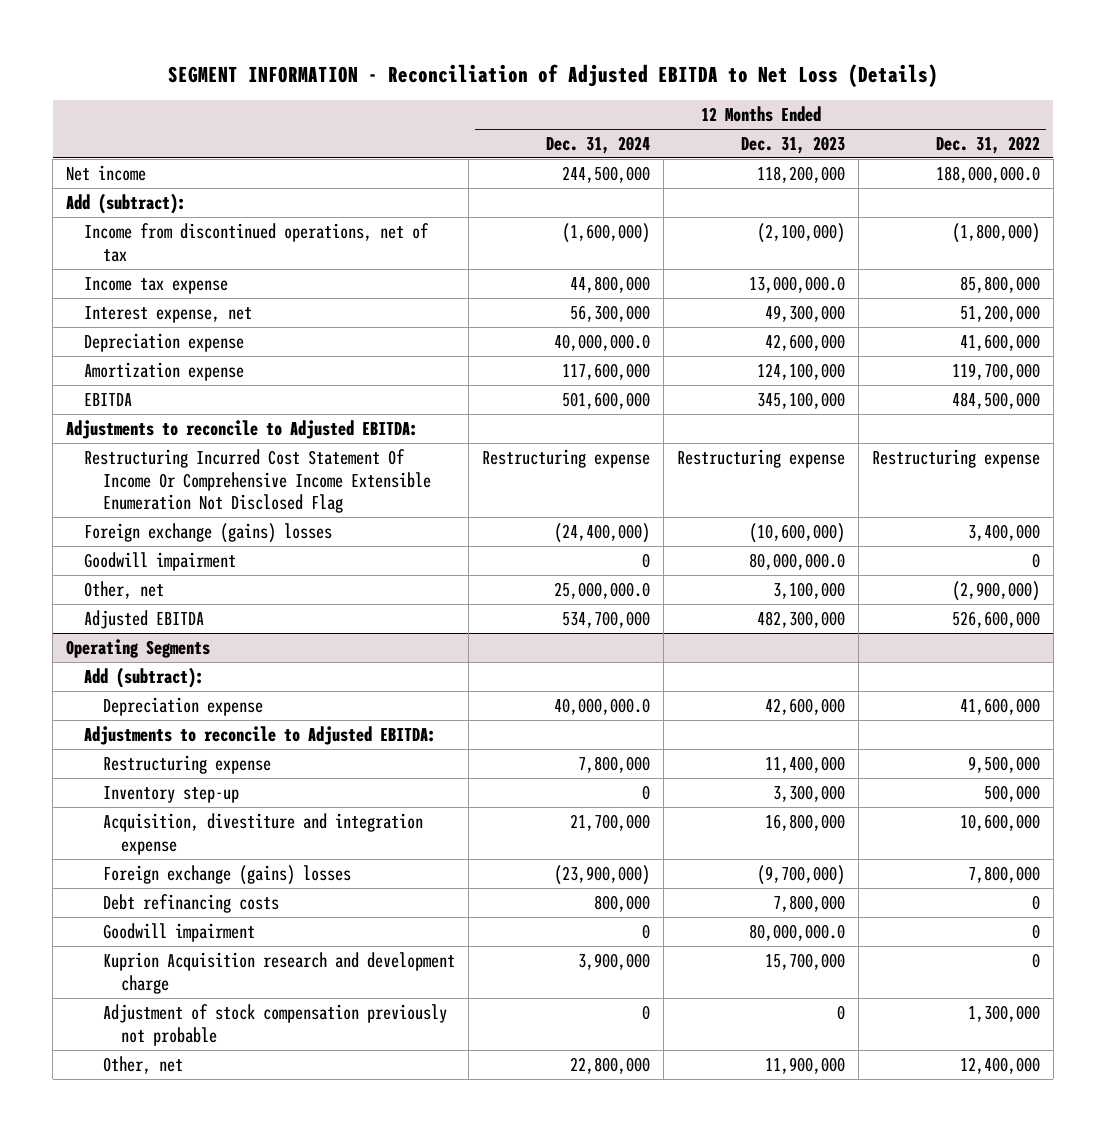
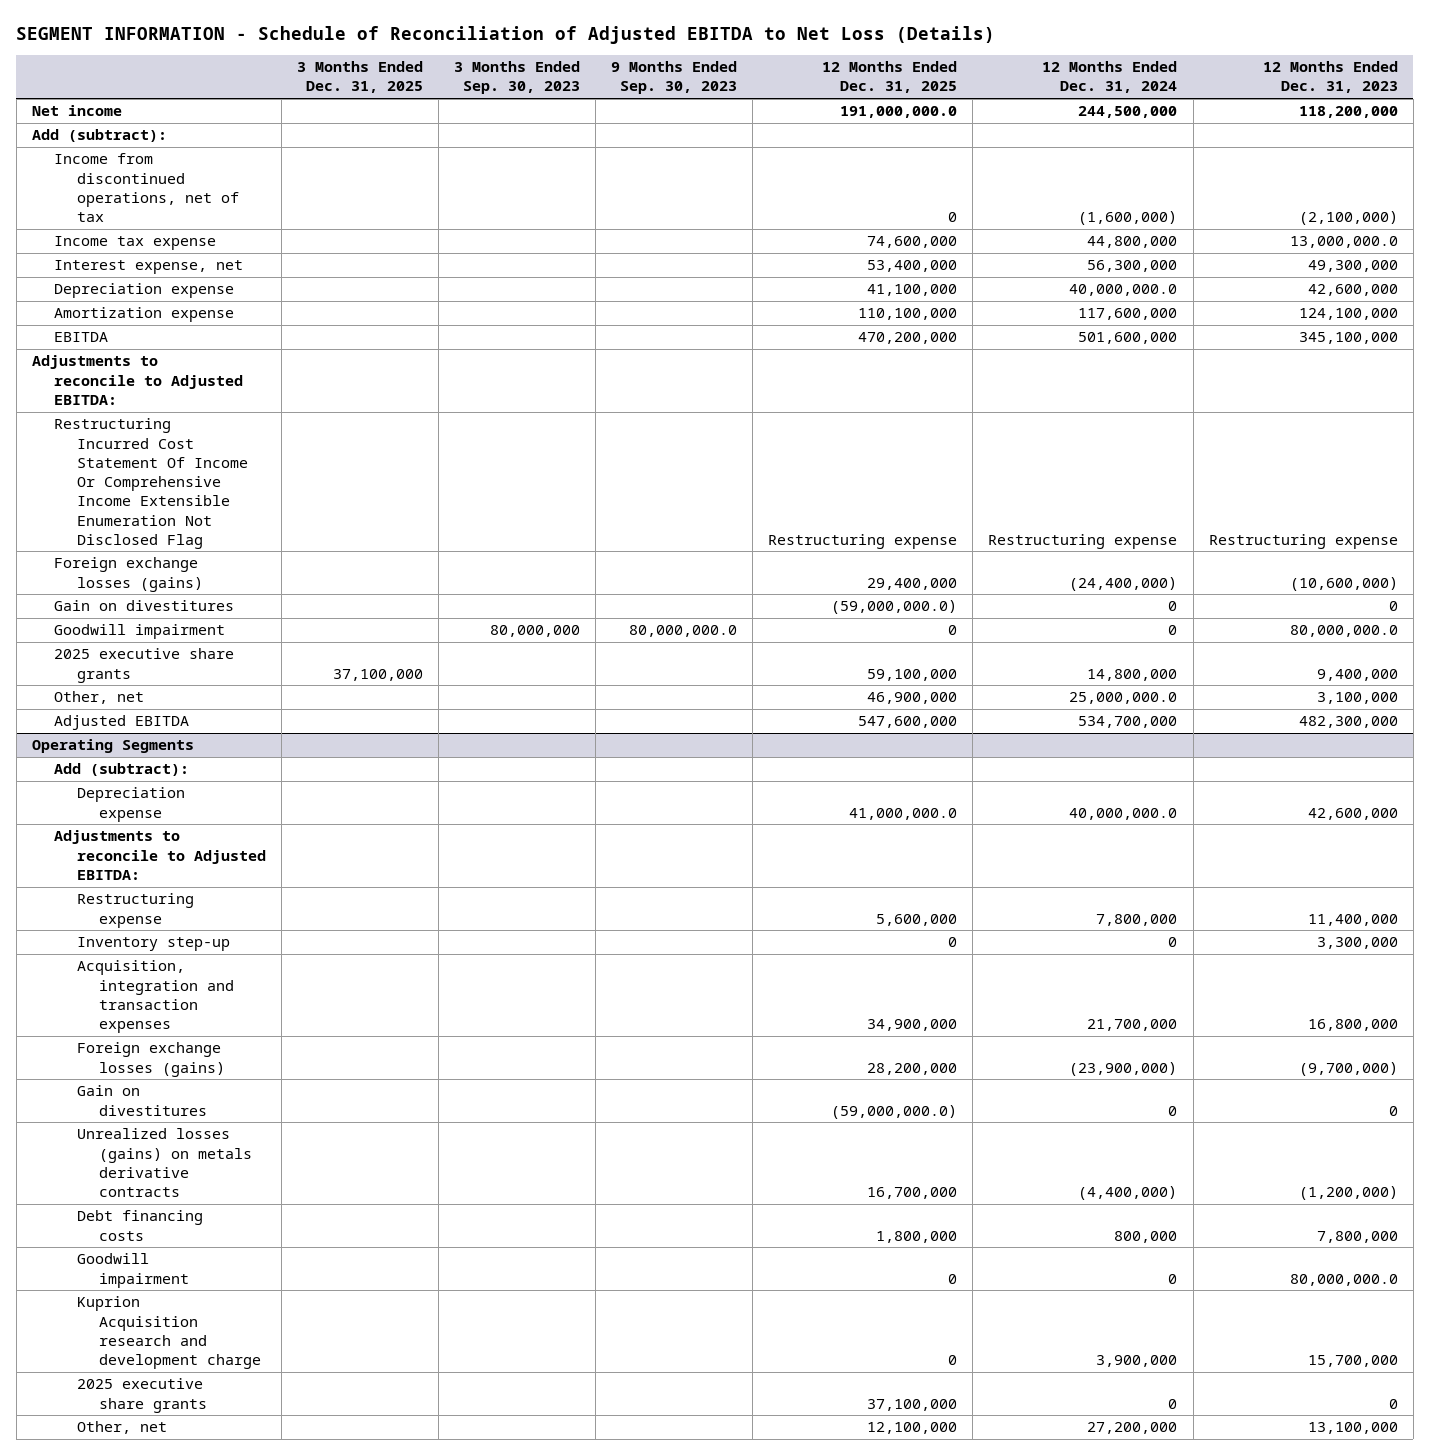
- SEGMENT INFORMATION - Reconciliation of Adjusted EBITDA to Net Loss (Details)
+ SEGMENT INFORMATION - Schedule of Reconciliation of Adjusted EBITDA to Net Loss (Details)
- | 12 Months Ended Dec. 31, 2024 | 12 Months Ended Dec. 31, 2023 | 12 Months Ended Dec. 31, 2022
+ | 3 Months Ended Dec. 31, 2025 | 3 Months Ended Sep. 30, 2023 | 9 Months Ended Sep. 30, 2023 | 12 Months Ended Dec. 31, 2025 | 12 Months Ended Dec. 31, 2024 | 12 Months Ended Dec. 31, 2023
- Foreign exchange (gains) losses | (24,400,000) | (10,600,000) | 3,400,000
+ Foreign exchange losses (gains) | | | | 29,400,000 | (24,400,000) | (10,600,000)
+ Gain on divestitures | | | | (59,000,000.0) | 0 | 0
+ 2025 executive share grants | 37,100,000 | | | 59,100,000 | 14,800,000 | 9,400,000
@ Operating Segments
- Acquisition, divestiture and integration expense | 21,700,000 | 16,800,000 | 10,600,000
- Foreign exchange (gains) losses | (23,900,000) | (9,700,000) | 7,800,000
- Debt refinancing costs | 800,000 | 7,800,000 | 0
+ Acquisition, integration and transaction expenses | | | | 34,900,000 | 21,700,000 | 16,800,000
+ Foreign exchange losses (gains) | | | | 28,200,000 | (23,900,000) | (9,700,000)
+ Gain on divestitures | | | | (59,000,000.0) | 0 | 0
+ Unrealized losses (gains) on metals derivative contracts | | | | 16,700,000 | (4,400,000) | (1,200,000)
+ Debt financing costs | | | | 1,800,000 | 800,000 | 7,800,000
- Adjustment of stock compensation previously not probable | 0 | 0 | 1,300,000
- Other, net | 22,800,000 | 11,900,000 | 12,400,000
+ 2025 executive share grants | | | | 37,100,000 | 0 | 0
+ Other, net | | | | 12,100,000 | 27,200,000 | 13,100,000

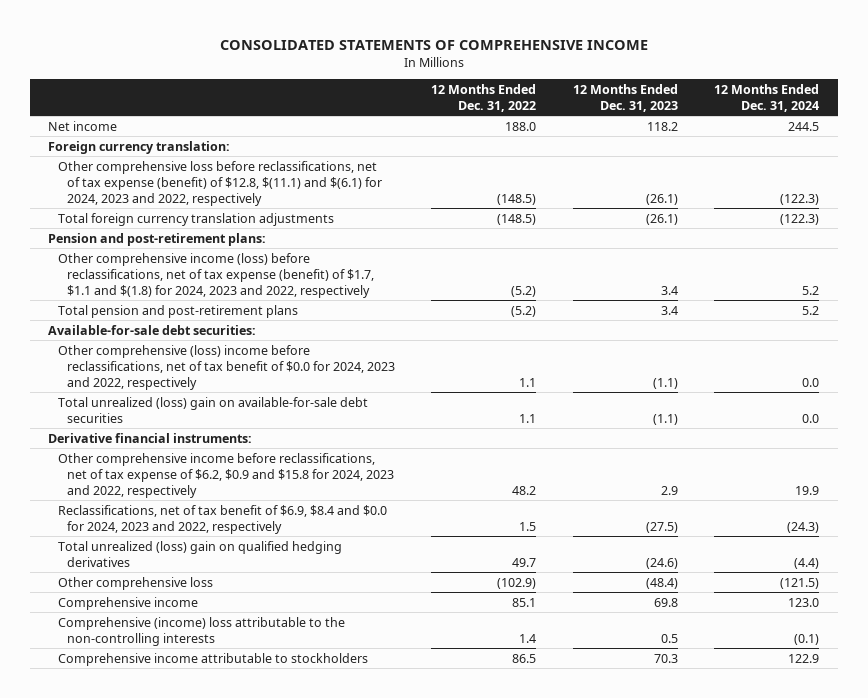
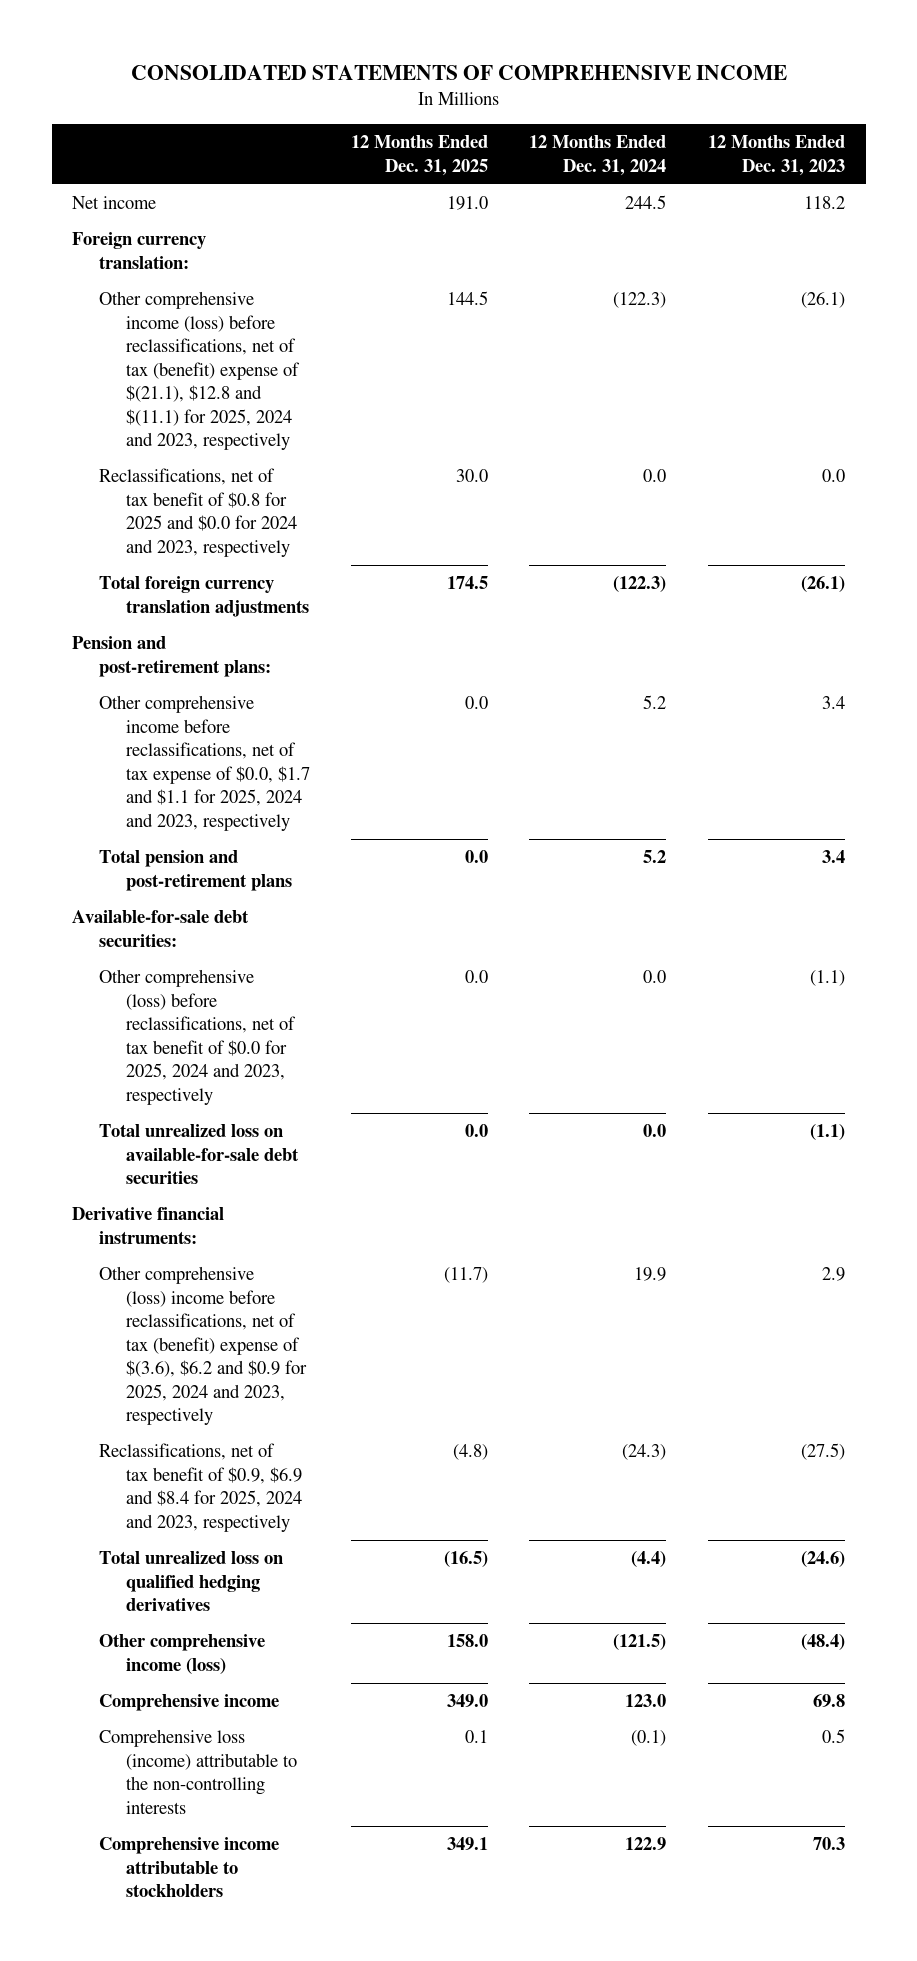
- | 12 Months Ended Dec. 31, 2022 | 12 Months Ended Dec. 31, 2023 | 12 Months Ended Dec. 31, 2024
+ | 12 Months Ended Dec. 31, 2025 | 12 Months Ended Dec. 31, 2024 | 12 Months Ended Dec. 31, 2023
- Other comprehensive loss before reclassifications, net of tax expense (benefit) of $12.8, $(11.1) and $(6.1) for 2024, 2023 and 2022, respectively | (148.5) | (26.1) | (122.3)
+ Other comprehensive income (loss) before reclassifications, net of tax (benefit) expense of $(21.1), $12.8 and $(11.1) for 2025, 2024 and 2023, respectively | 144.5 | (122.3) | (26.1)
+ Reclassifications, net of tax benefit of $0.8 for 2025 and $0.0 for 2024 and 2023, respectively | 30.0 | 0.0 | 0.0
- Other comprehensive income (loss) before reclassifications, net of tax expense (benefit) of $1.7, $1.1 and $(1.8) for 2024, 2023 and 2022, respectively | (5.2) | 3.4 | 5.2
+ Other comprehensive income before reclassifications, net of tax expense of $0.0, $1.7 and $1.1 for 2025, 2024 and 2023, respectively | 0.0 | 5.2 | 3.4
- Other comprehensive (loss) income before reclassifications, net of tax benefit of $0.0 for 2024, 2023 and 2022, respectively | 1.1 | (1.1) | 0.0
- Total unrealized (loss) gain on available-for-sale debt securities | 1.1 | (1.1) | 0.0
+ Other comprehensive (loss) before reclassifications, net of tax benefit of $0.0 for 2025, 2024 and 2023, respectively | 0.0 | 0.0 | (1.1)
+ Total unrealized loss on available-for-sale debt securities | 0.0 | 0.0 | (1.1)
- Other comprehensive income before reclassifications, net of tax expense of $6.2, $0.9 and $15.8 for 2024, 2023 and 2022, respectively | 48.2 | 2.9 | 19.9
- Reclassifications, net of tax benefit of $6.9, $8.4 and $0.0 for 2024, 2023 and 2022, respectively | 1.5 | (27.5) | (24.3)
- Total unrealized (loss) gain on qualified hedging derivatives | 49.7 | (24.6) | (4.4)
- Other comprehensive loss | (102.9) | (48.4) | (121.5)
+ Other comprehensive (loss) income before reclassifications, net of tax (benefit) expense of $(3.6), $6.2 and $0.9 for 2025, 2024 and 2023, respectively | (11.7) | 19.9 | 2.9
+ Reclassifications, net of tax benefit of $0.9, $6.9 and $8.4 for 2025, 2024 and 2023, respectively | (4.8) | (24.3) | (27.5)
+ Total unrealized loss on qualified hedging derivatives | (16.5) | (4.4) | (24.6)
+ Other comprehensive income (loss) | 158.0 | (121.5) | (48.4)
- Comprehensive (income) loss attributable to the non-controlling interests | 1.4 | 0.5 | (0.1)
+ Comprehensive loss (income) attributable to the non-controlling interests | 0.1 | (0.1) | 0.5

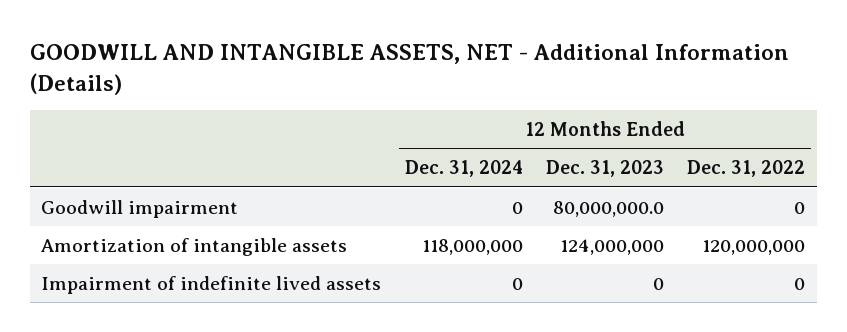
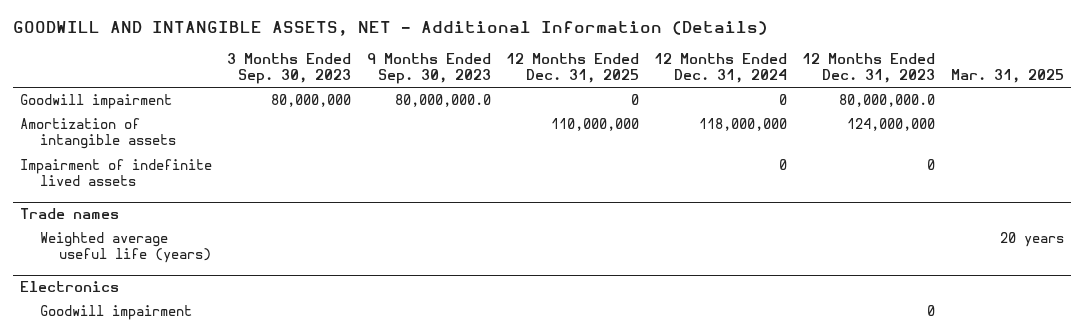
- | 12 Months Ended Dec. 31, 2024 | 12 Months Ended Dec. 31, 2023 | 12 Months Ended Dec. 31, 2022
+ | 3 Months Ended Sep. 30, 2023 | 9 Months Ended Sep. 30, 2023 | 12 Months Ended Dec. 31, 2025 | 12 Months Ended Dec. 31, 2024 | 12 Months Ended Dec. 31, 2023 | Mar. 31, 2025
+ Trade names
+ Weighted average useful life (years) | | | | | | 20 years
+ Electronics
+ Goodwill impairment | | | | | 0 |

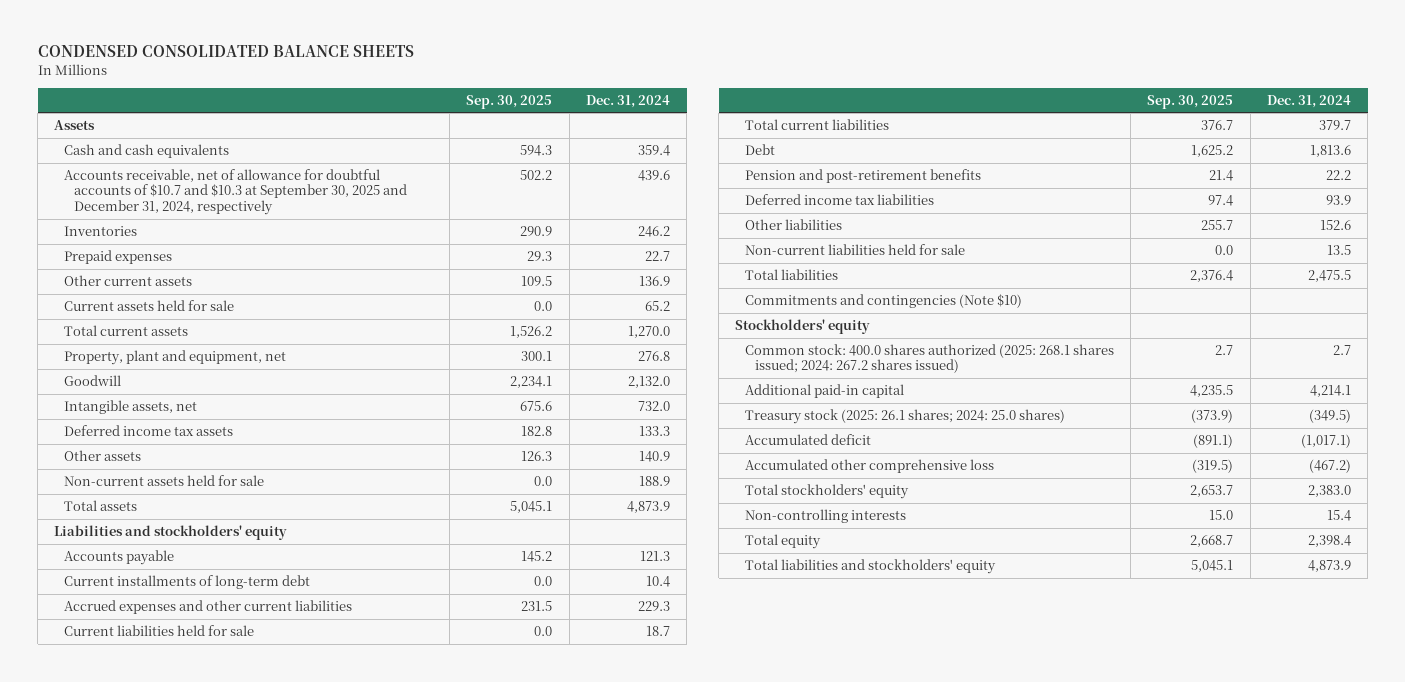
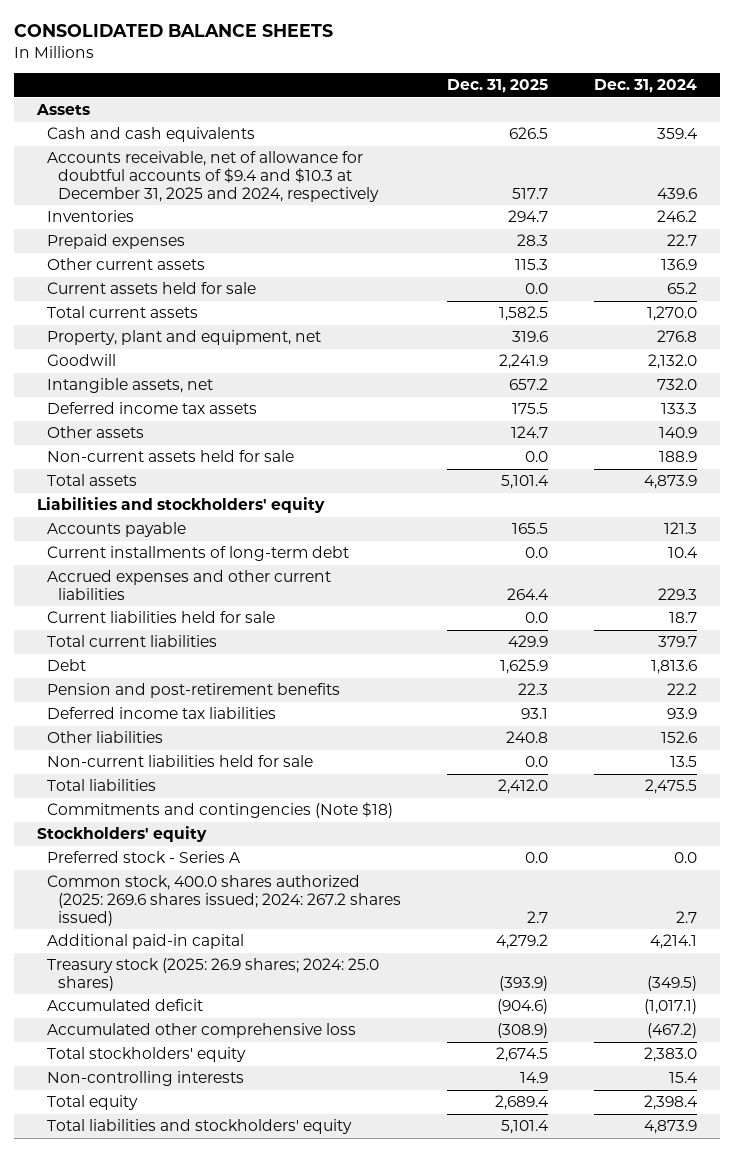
- CONDENSED CONSOLIDATED BALANCE SHEETS
+ CONSOLIDATED BALANCE SHEETS
- | Sep. 30, 2025 | Dec. 31, 2024
+ | Dec. 31, 2025 | Dec. 31, 2024
- Accounts receivable, net of allowance for doubtful accounts of $10.7 and $10.3 at September 30, 2025 and December 31, 2024, respectively | 502.2 | 439.6
+ Accounts receivable, net of allowance for doubtful accounts of $9.4 and $10.3 at December 31, 2025 and 2024, respectively | 517.7 | 439.6
- Commitments and contingencies (Note $10)
+ Commitments and contingencies (Note $18)
- Common stock: 400.0 shares authorized (2025: 268.1 shares issued; 2024: 267.2 shares issued) | 2.7 | 2.7
+ Preferred stock - Series A | 0.0 | 0.0
+ Common stock, 400.0 shares authorized (2025: 269.6 shares issued; 2024: 267.2 shares issued) | 2.7 | 2.7
- Treasury stock (2025: 26.1 shares; 2024: 25.0 shares) | (373.9) | (349.5)
+ Treasury stock (2025: 26.9 shares; 2024: 25.0 shares) | (393.9) | (349.5)

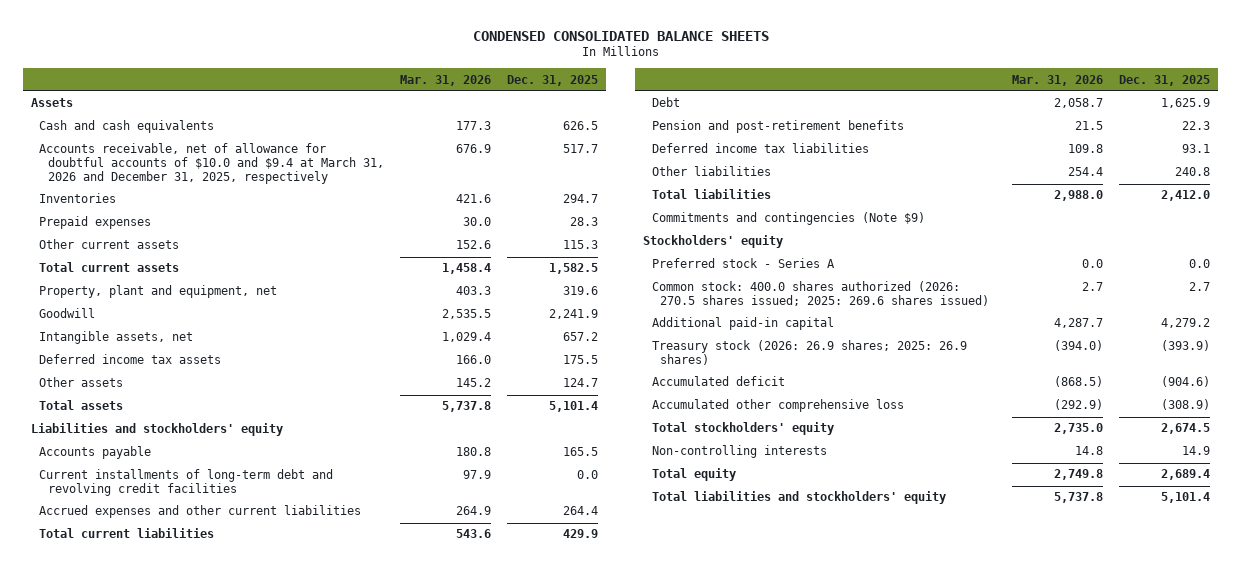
- CONSOLIDATED BALANCE SHEETS
+ CONDENSED CONSOLIDATED BALANCE SHEETS
- | Dec. 31, 2025 | Dec. 31, 2024
+ | Mar. 31, 2026 | Dec. 31, 2025
- Accounts receivable, net of allowance for doubtful accounts of $9.4 and $10.3 at December 31, 2025 and 2024, respectively | 517.7 | 439.6
+ Accounts receivable, net of allowance for doubtful accounts of $10.0 and $9.4 at March 31, 2026 and December 31, 2025, respectively | 676.9 | 517.7
- Current assets held for sale | 0.0 | 65.2
- Non-current assets held for sale | 0.0 | 188.9
- Current installments of long-term debt | 0.0 | 10.4
+ Current installments of long-term debt and revolving credit facilities | 97.9 | 0.0
- Current liabilities held for sale | 0.0 | 18.7
- Non-current liabilities held for sale | 0.0 | 13.5
- Commitments and contingencies (Note $18)
+ Commitments and contingencies (Note $9)
- Common stock, 400.0 shares authorized (2025: 269.6 shares issued; 2024: 267.2 shares issued) | 2.7 | 2.7
+ Common stock: 400.0 shares authorized (2026: 270.5 shares issued; 2025: 269.6 shares issued) | 2.7 | 2.7
- Treasury stock (2025: 26.9 shares; 2024: 25.0 shares) | (393.9) | (349.5)
+ Treasury stock (2026: 26.9 shares; 2025: 26.9 shares) | (394.0) | (393.9)

